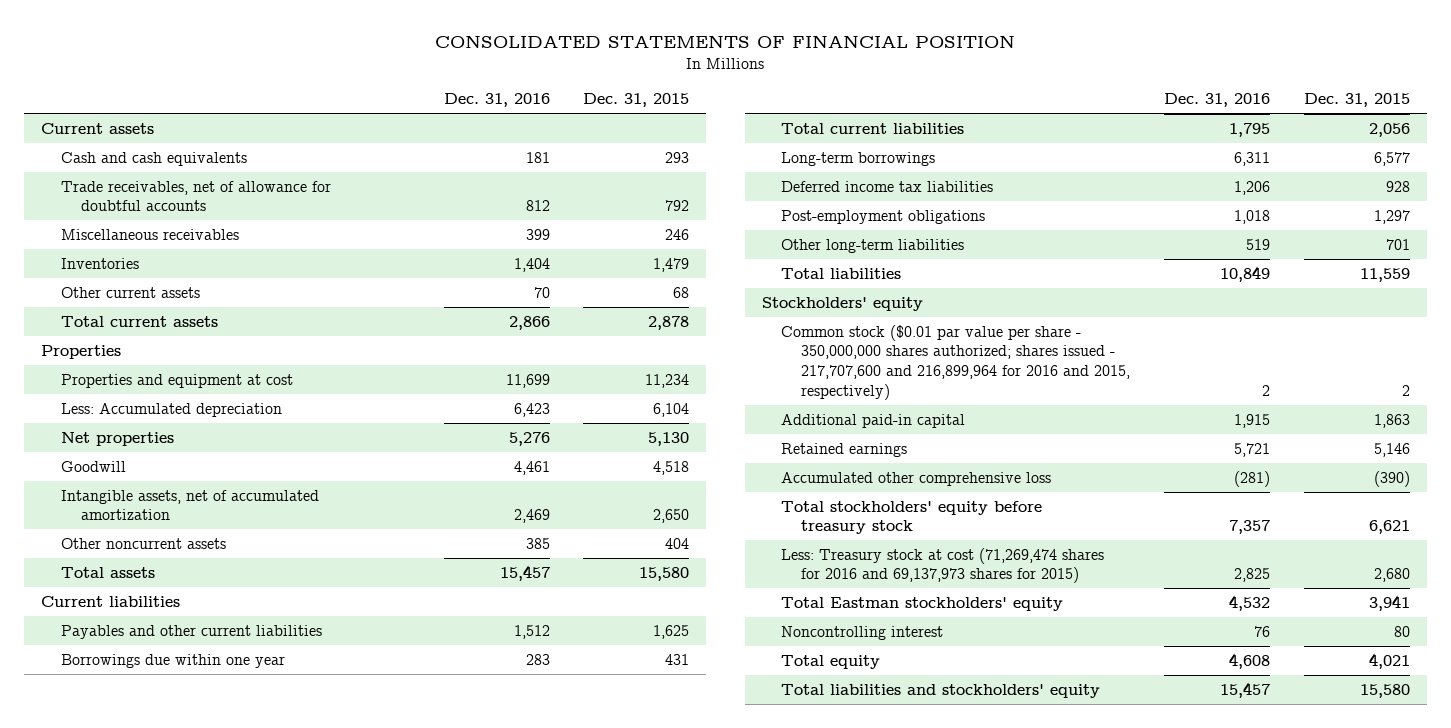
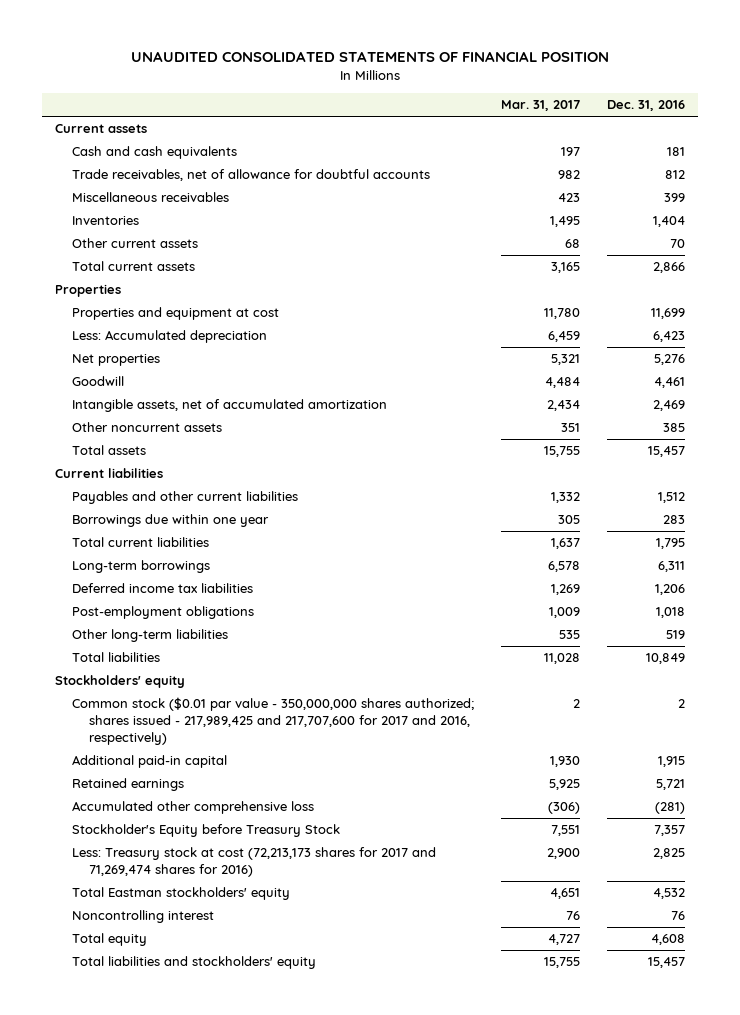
- CONSOLIDATED STATEMENTS OF FINANCIAL POSITION
+ UNAUDITED CONSOLIDATED STATEMENTS OF FINANCIAL POSITION
- | Dec. 31, 2016 | Dec. 31, 2015
+ | Mar. 31, 2017 | Dec. 31, 2016
- Common stock ($0.01 par value per share - 350,000,000 shares authorized; shares issued - 217,707,600 and 216,899,964 for 2016 and 2015, respectively) | 2 | 2
+ Common stock ($0.01 par value - 350,000,000 shares authorized; shares issued - 217,989,425 and 217,707,600 for 2017 and 2016, respectively) | 2 | 2
- Total stockholders' equity before treasury stock | 7,357 | 6,621
- Less: Treasury stock at cost (71,269,474 shares for 2016 and 69,137,973 shares for 2015) | 2,825 | 2,680
+ Stockholder's Equity before Treasury Stock | 7,551 | 7,357
+ Less: Treasury stock at cost (72,213,173 shares for 2017 and 71,269,474 shares for 2016) | 2,900 | 2,825

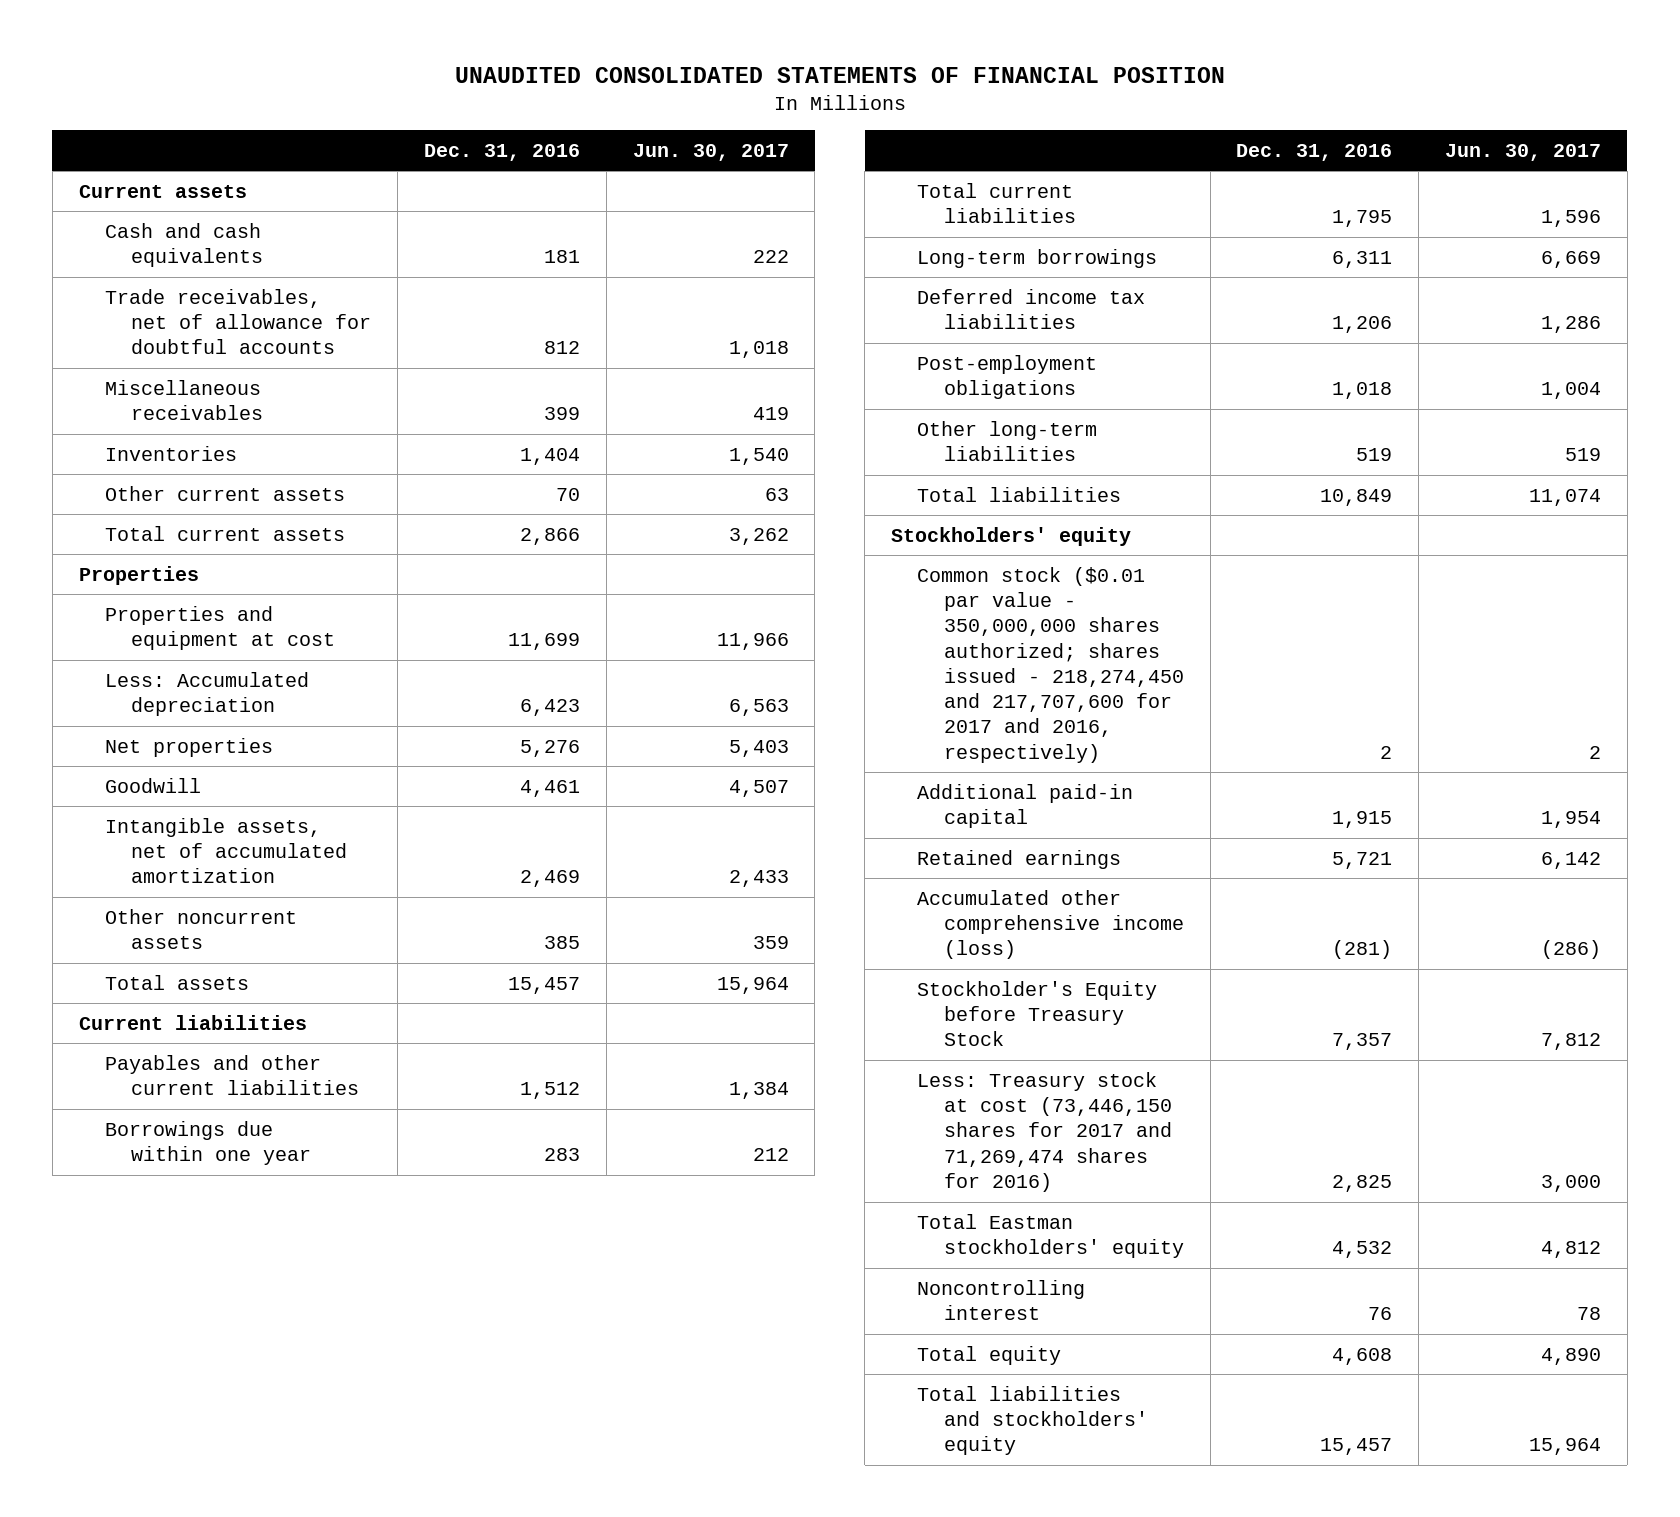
- | Mar. 31, 2017 | Dec. 31, 2016
+ | Dec. 31, 2016 | Jun. 30, 2017
- Common stock ($0.01 par value - 350,000,000 shares authorized; shares issued - 217,989,425 and 217,707,600 for 2017 and 2016, respectively) | 2 | 2
+ Common stock ($0.01 par value - 350,000,000 shares authorized; shares issued - 218,274,450 and 217,707,600 for 2017 and 2016, respectively) | 2 | 2
- Accumulated other comprehensive loss | (306) | (281)
+ Accumulated other comprehensive income (loss) | (281) | (286)
- Less: Treasury stock at cost (72,213,173 shares for 2017 and 71,269,474 shares for 2016) | 2,900 | 2,825
+ Less: Treasury stock at cost (73,446,150 shares for 2017 and 71,269,474 shares for 2016) | 2,825 | 3,000

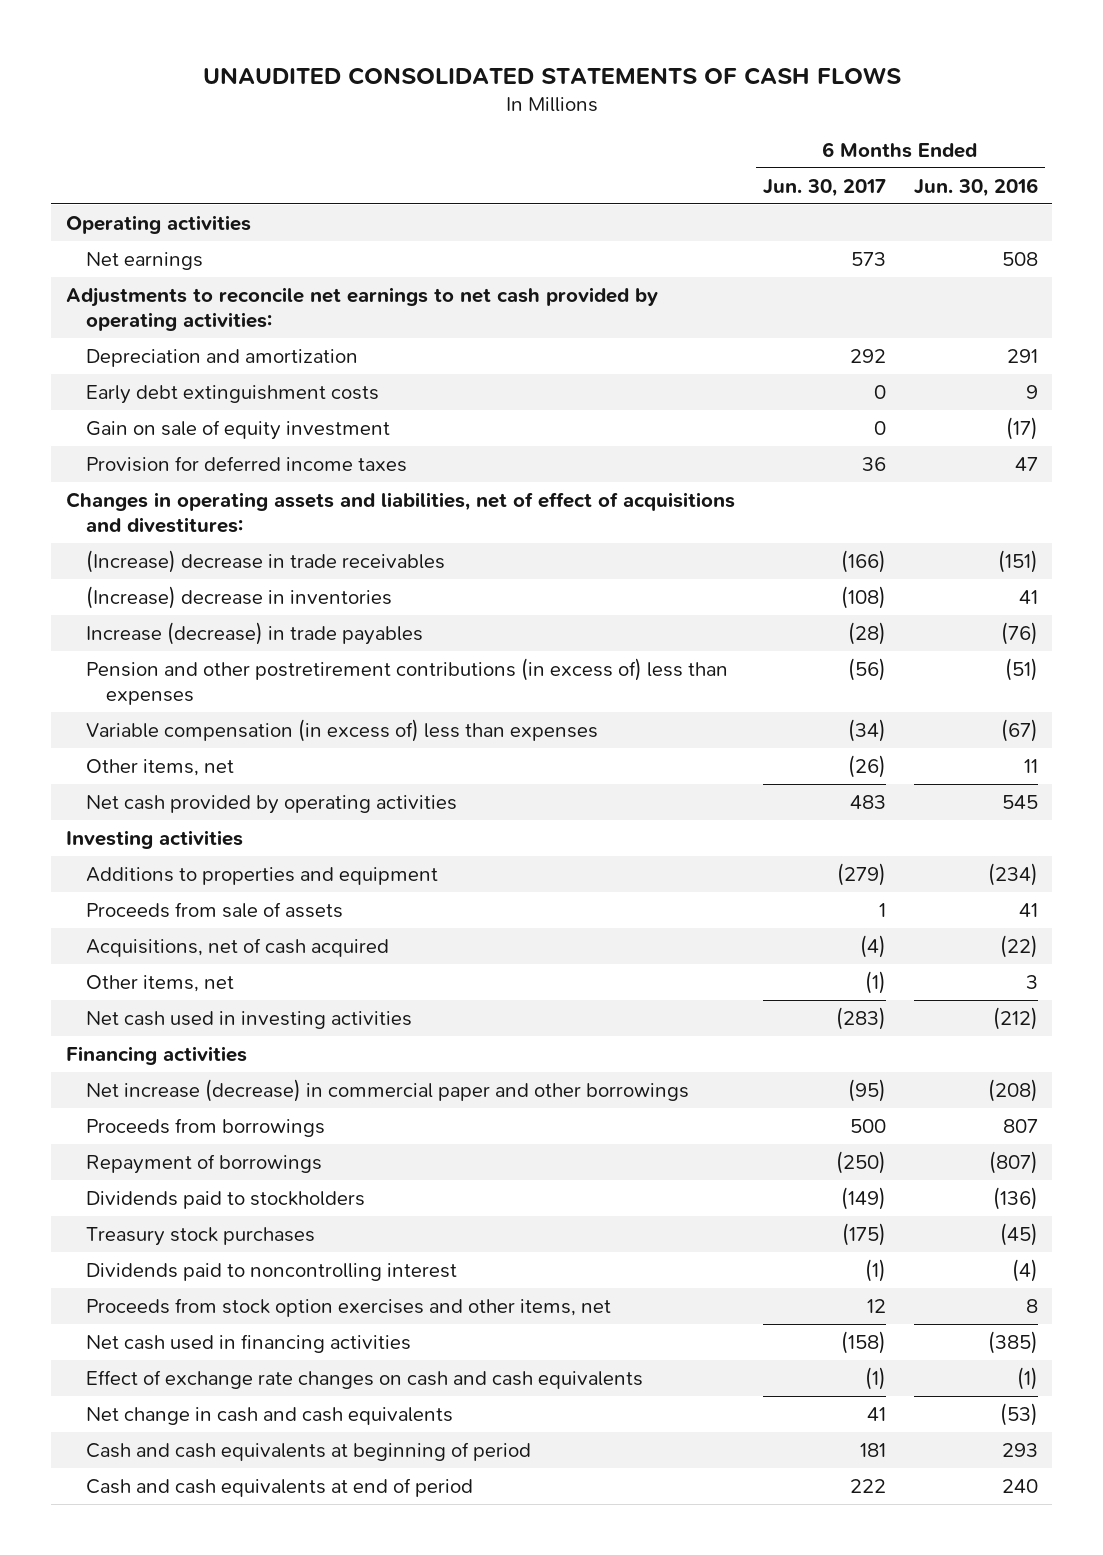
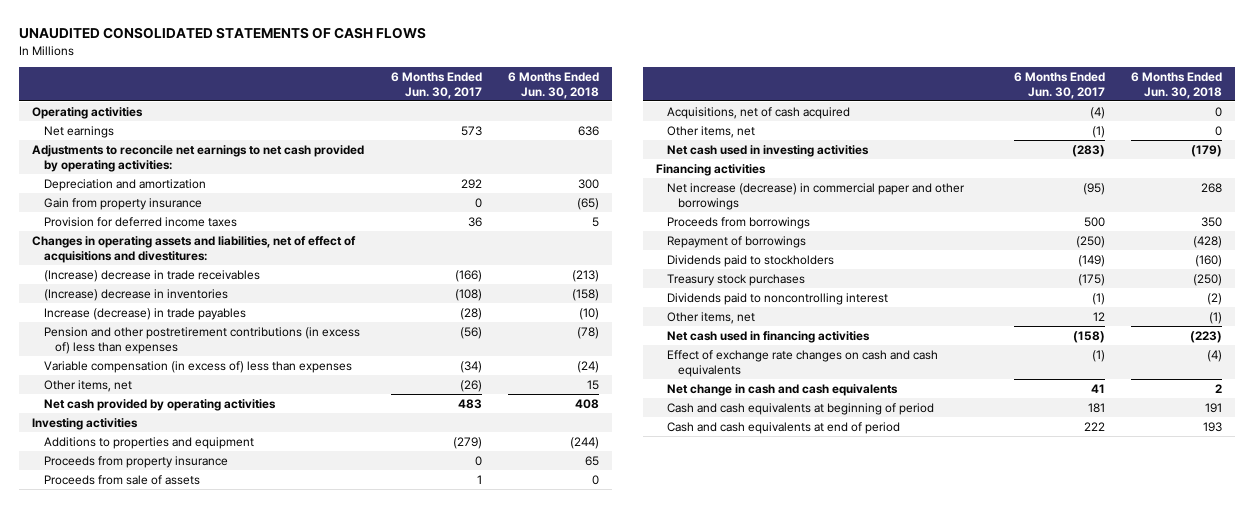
- | 6 Months Ended Jun. 30, 2017 | 6 Months Ended Jun. 30, 2016
+ | 6 Months Ended Jun. 30, 2017 | 6 Months Ended Jun. 30, 2018
- Early debt extinguishment costs | 0 | 9
- Gain on sale of equity investment | 0 | (17)
+ Gain from property insurance | 0 | (65)
+ Proceeds from property insurance | 0 | 65
- Proceeds from stock option exercises and other items, net | 12 | 8
+ Other items, net | 12 | (1)

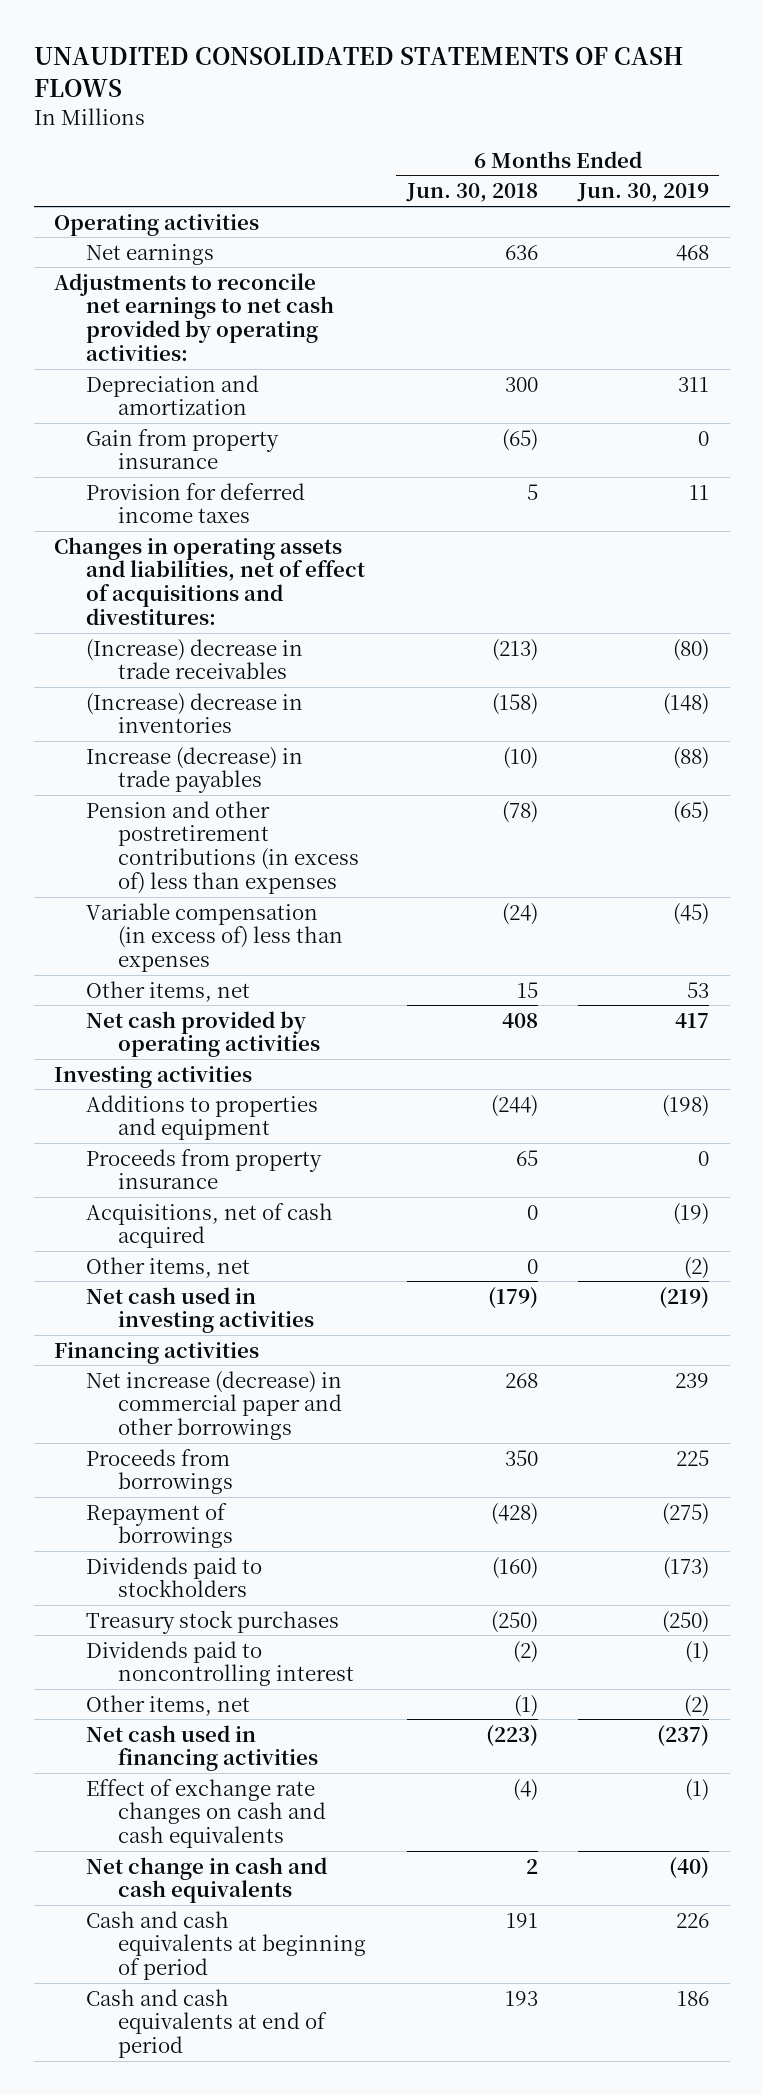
- | 6 Months Ended Jun. 30, 2017 | 6 Months Ended Jun. 30, 2018
+ | 6 Months Ended Jun. 30, 2018 | 6 Months Ended Jun. 30, 2019
- Proceeds from sale of assets | 1 | 0

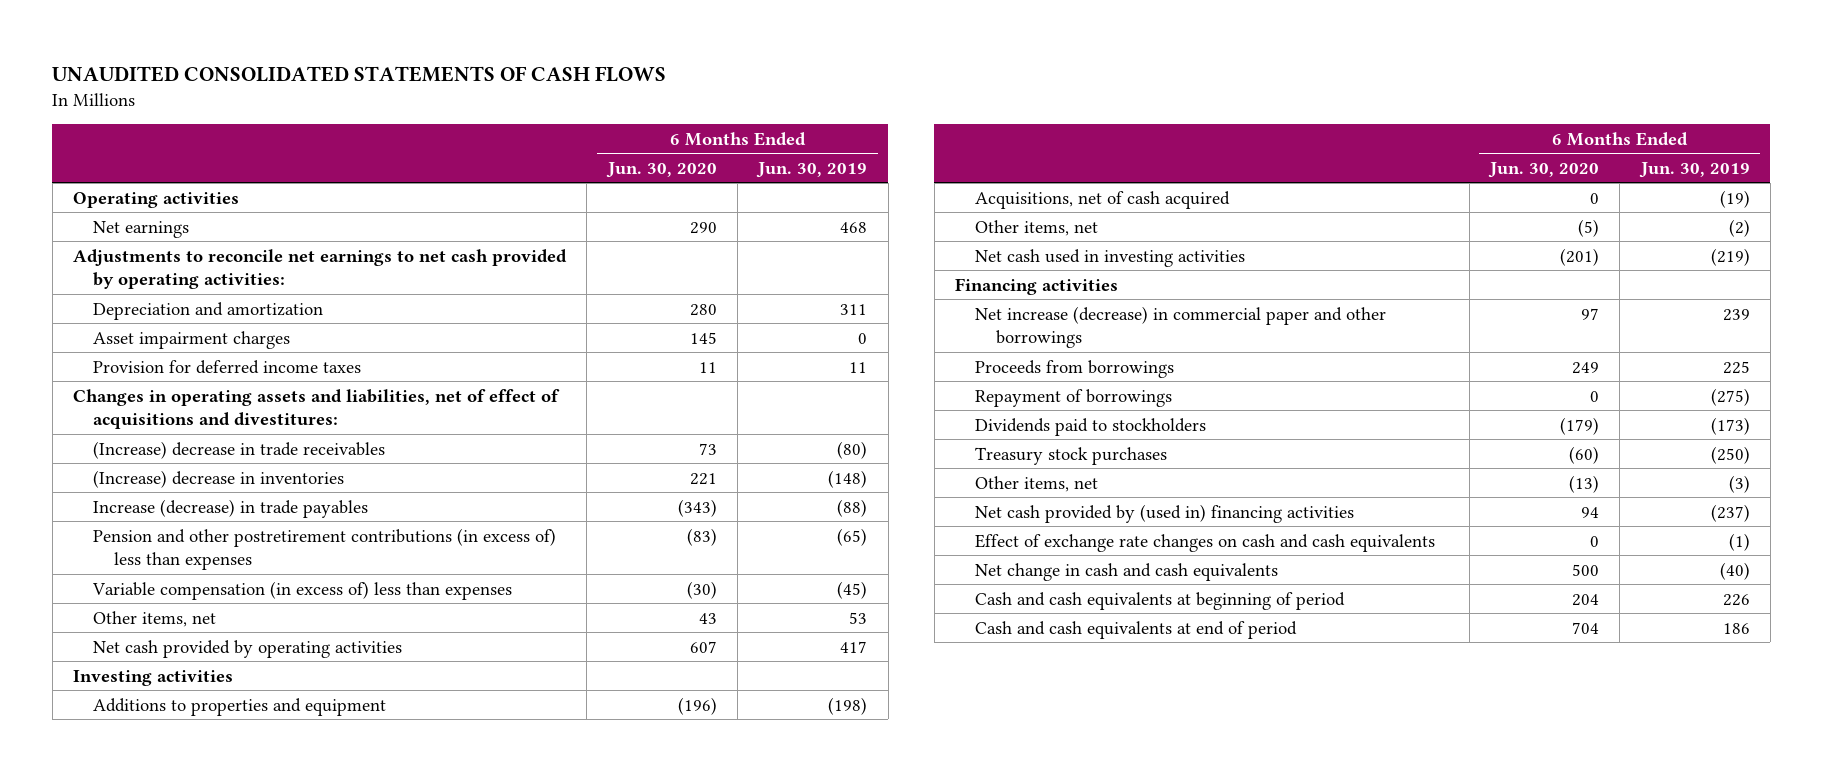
- | 6 Months Ended Jun. 30, 2018 | 6 Months Ended Jun. 30, 2019
+ | 6 Months Ended Jun. 30, 2020 | 6 Months Ended Jun. 30, 2019
- Gain from property insurance | (65) | 0
+ Asset impairment charges | 145 | 0
- Proceeds from property insurance | 65 | 0
- Dividends paid to noncontrolling interest | (2) | (1)
- Other items, net | (1) | (2)
- Net cash used in financing activities | (223) | (237)
+ Other items, net | (13) | (3)
+ Net cash provided by (used in) financing activities | 94 | (237)

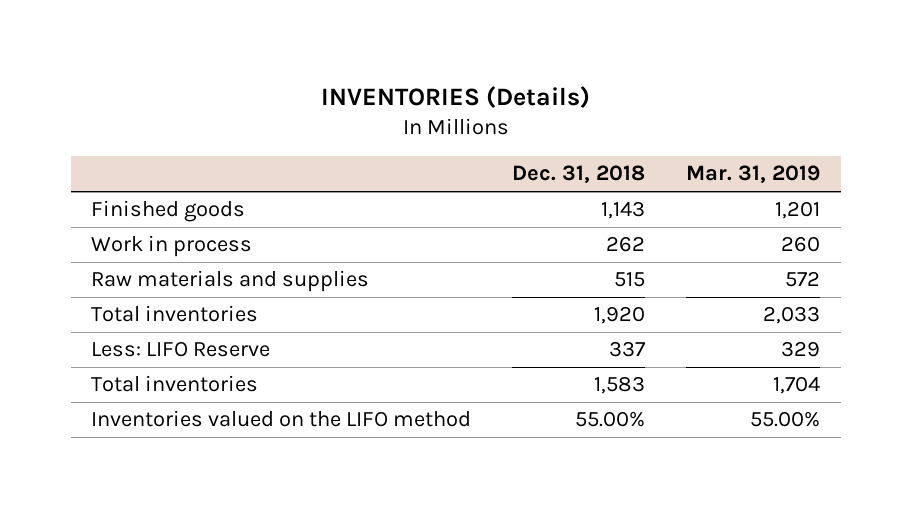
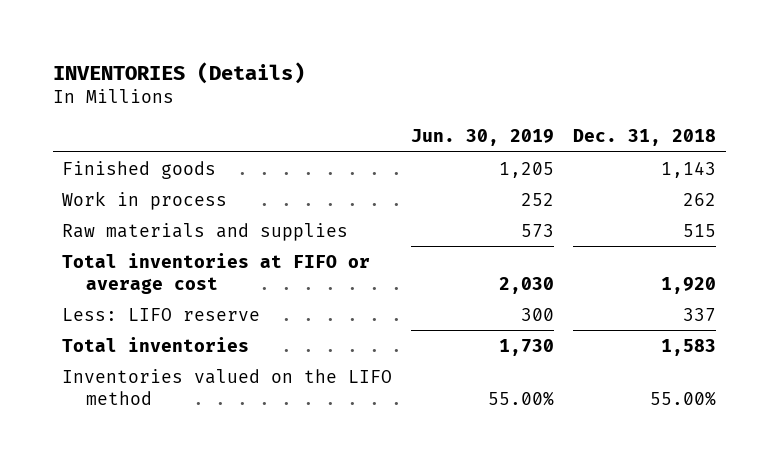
- | Dec. 31, 2018 | Mar. 31, 2019
+ | Jun. 30, 2019 | Dec. 31, 2018
- Total inventories | 1,920 | 2,033
- Less: LIFO Reserve | 337 | 329
+ Total inventories at FIFO or average cost | 2,030 | 1,920
+ Less: LIFO reserve | 300 | 337

